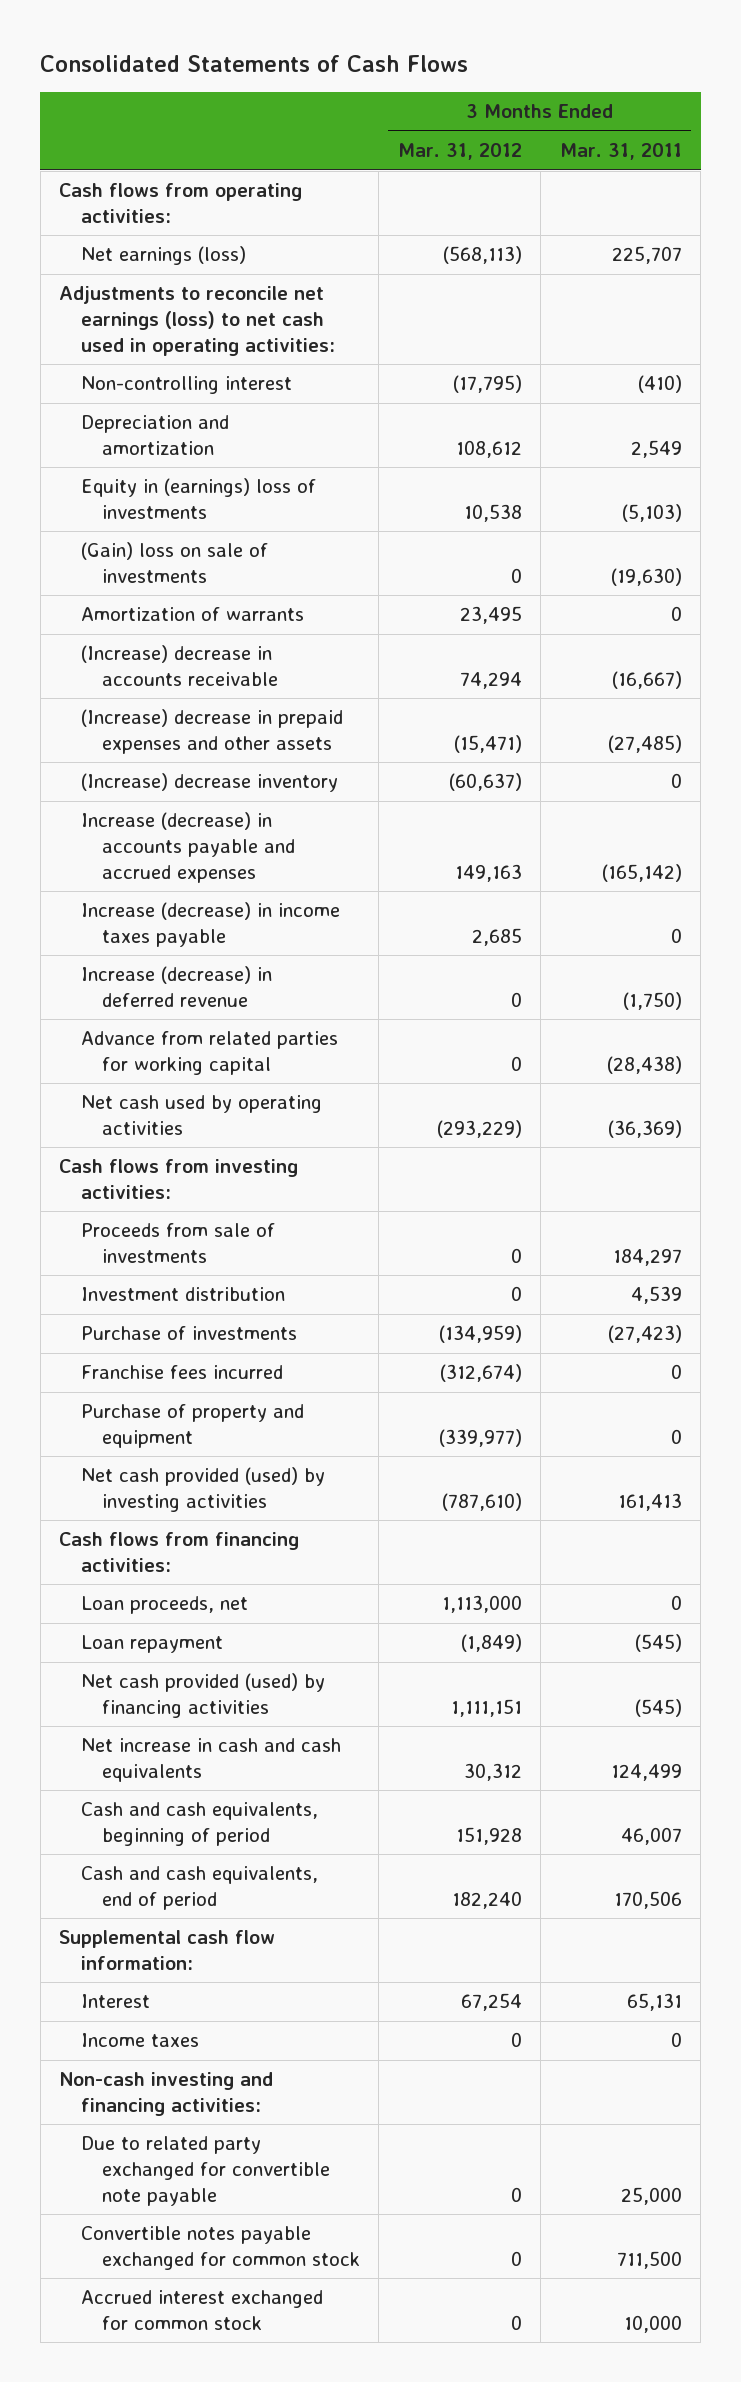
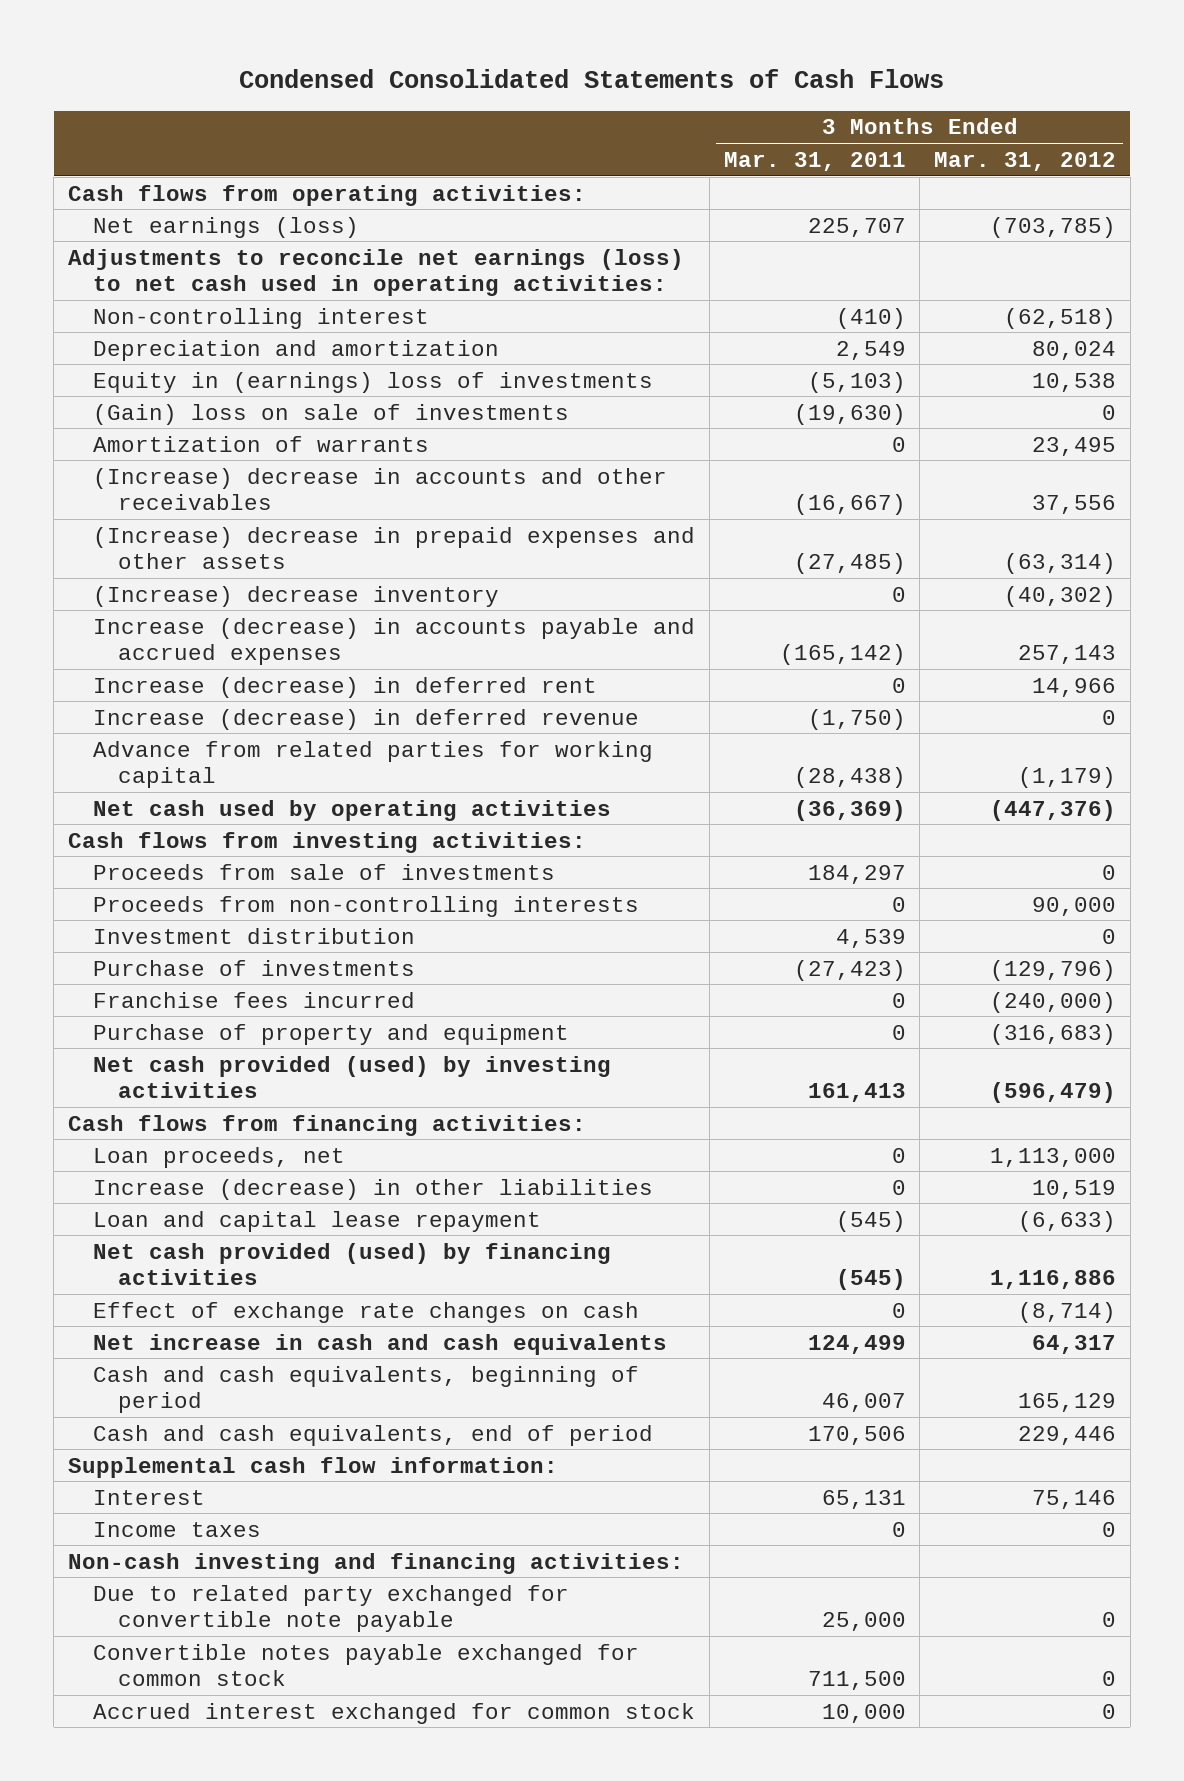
- Consolidated Statements of Cash Flows
+ Condensed Consolidated Statements of Cash Flows
- | 3 Months Ended Mar. 31, 2012 | 3 Months Ended Mar. 31, 2011
+ | 3 Months Ended Mar. 31, 2011 | 3 Months Ended Mar. 31, 2012
- Net earnings (loss) | (568,113) | 225,707
+ Net earnings (loss) | 225,707 | (703,785)
- Non-controlling interest | (17,795) | (410)
- Depreciation and amortization | 108,612 | 2,549
+ Non-controlling interest | (410) | (62,518)
+ Depreciation and amortization | 2,549 | 80,024
- (Increase) decrease in accounts receivable | 74,294 | (16,667)
- (Increase) decrease in prepaid expenses and other assets | (15,471) | (27,485)
- (Increase) decrease inventory | (60,637) | 0
- Increase (decrease) in accounts payable and accrued expenses | 149,163 | (165,142)
- Increase (decrease) in income taxes payable | 2,685 | 0
+ (Increase) decrease in accounts and other receivables | (16,667) | 37,556
+ (Increase) decrease in prepaid expenses and other assets | (27,485) | (63,314)
+ (Increase) decrease inventory | 0 | (40,302)
+ Increase (decrease) in accounts payable and accrued expenses | (165,142) | 257,143
+ Increase (decrease) in deferred rent | 0 | 14,966
- Advance from related parties for working capital | 0 | (28,438)
- Net cash used by operating activities | (293,229) | (36,369)
+ Advance from related parties for working capital | (28,438) | (1,179)
+ Net cash used by operating activities | (36,369) | (447,376)
+ Proceeds from non-controlling interests | 0 | 90,000
- Purchase of investments | (134,959) | (27,423)
- Franchise fees incurred | (312,674) | 0
- Purchase of property and equipment | (339,977) | 0
- Net cash provided (used) by investing activities | (787,610) | 161,413
+ Purchase of investments | (27,423) | (129,796)
+ Franchise fees incurred | 0 | (240,000)
+ Purchase of property and equipment | 0 | (316,683)
+ Net cash provided (used) by investing activities | 161,413 | (596,479)
- Loan repayment | (1,849) | (545)
- Net cash provided (used) by financing activities | 1,111,151 | (545)
- Net increase in cash and cash equivalents | 30,312 | 124,499
- Cash and cash equivalents, beginning of period | 151,928 | 46,007
- Cash and cash equivalents, end of period | 182,240 | 170,506
+ Increase (decrease) in other liabilities | 0 | 10,519
+ Loan and capital lease repayment | (545) | (6,633)
+ Net cash provided (used) by financing activities | (545) | 1,116,886
+ Effect of exchange rate changes on cash | 0 | (8,714)
+ Net increase in cash and cash equivalents | 124,499 | 64,317
+ Cash and cash equivalents, beginning of period | 46,007 | 165,129
+ Cash and cash equivalents, end of period | 170,506 | 229,446
- Interest | 67,254 | 65,131
+ Interest | 65,131 | 75,146

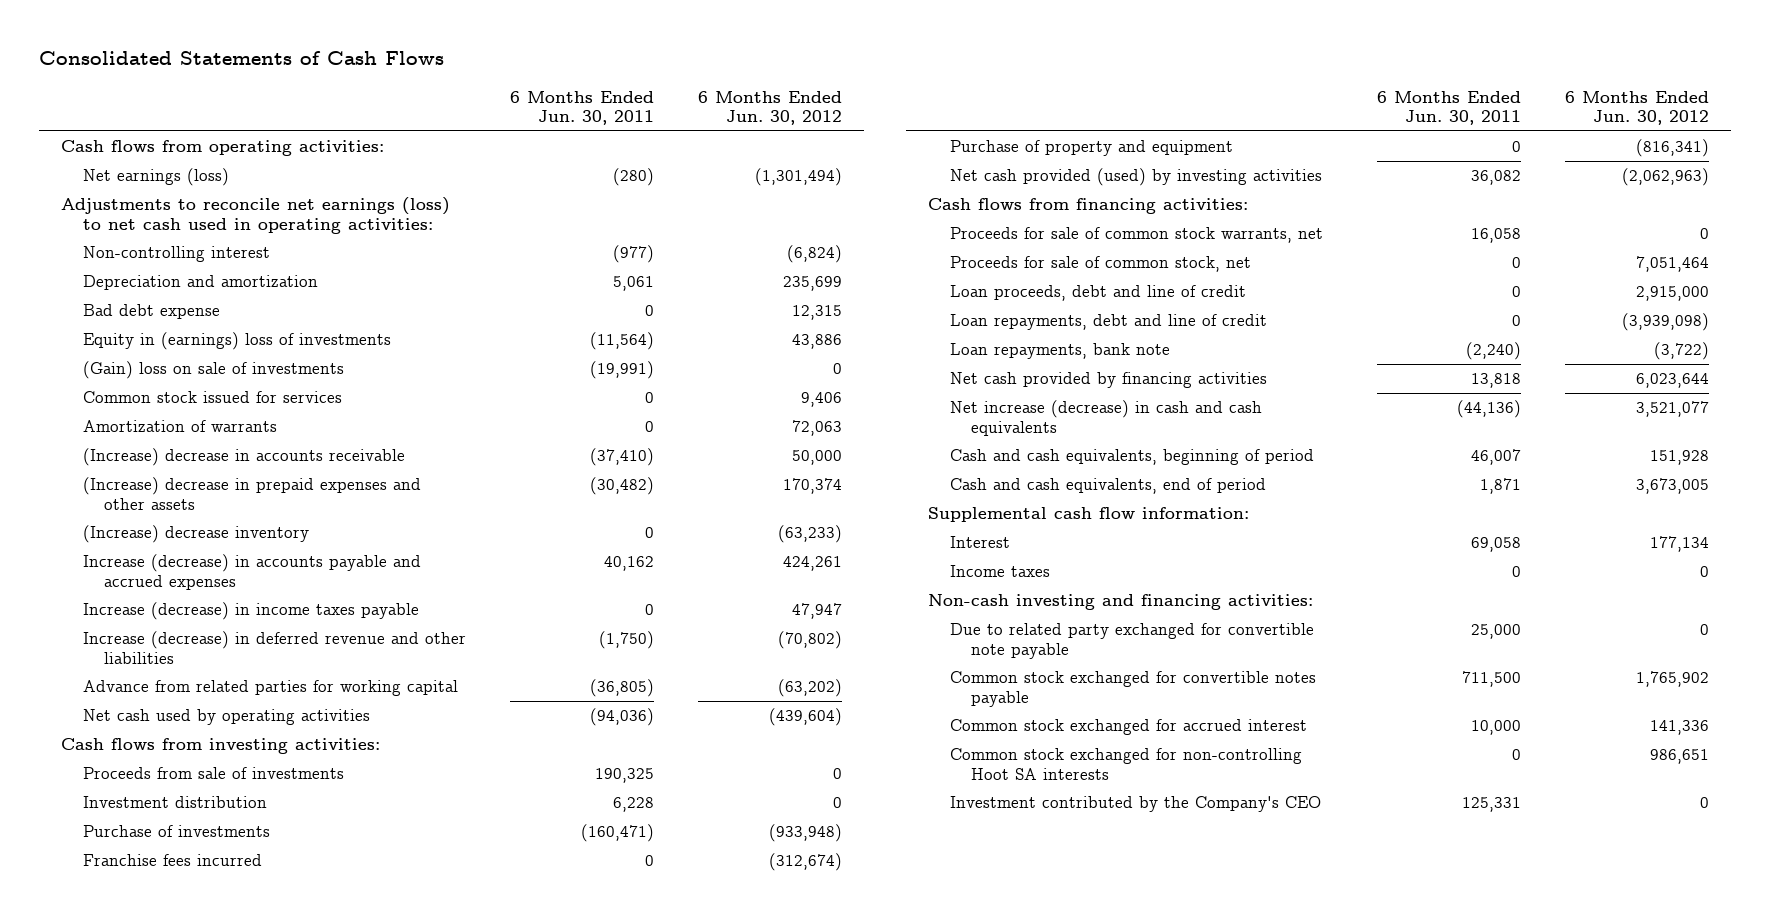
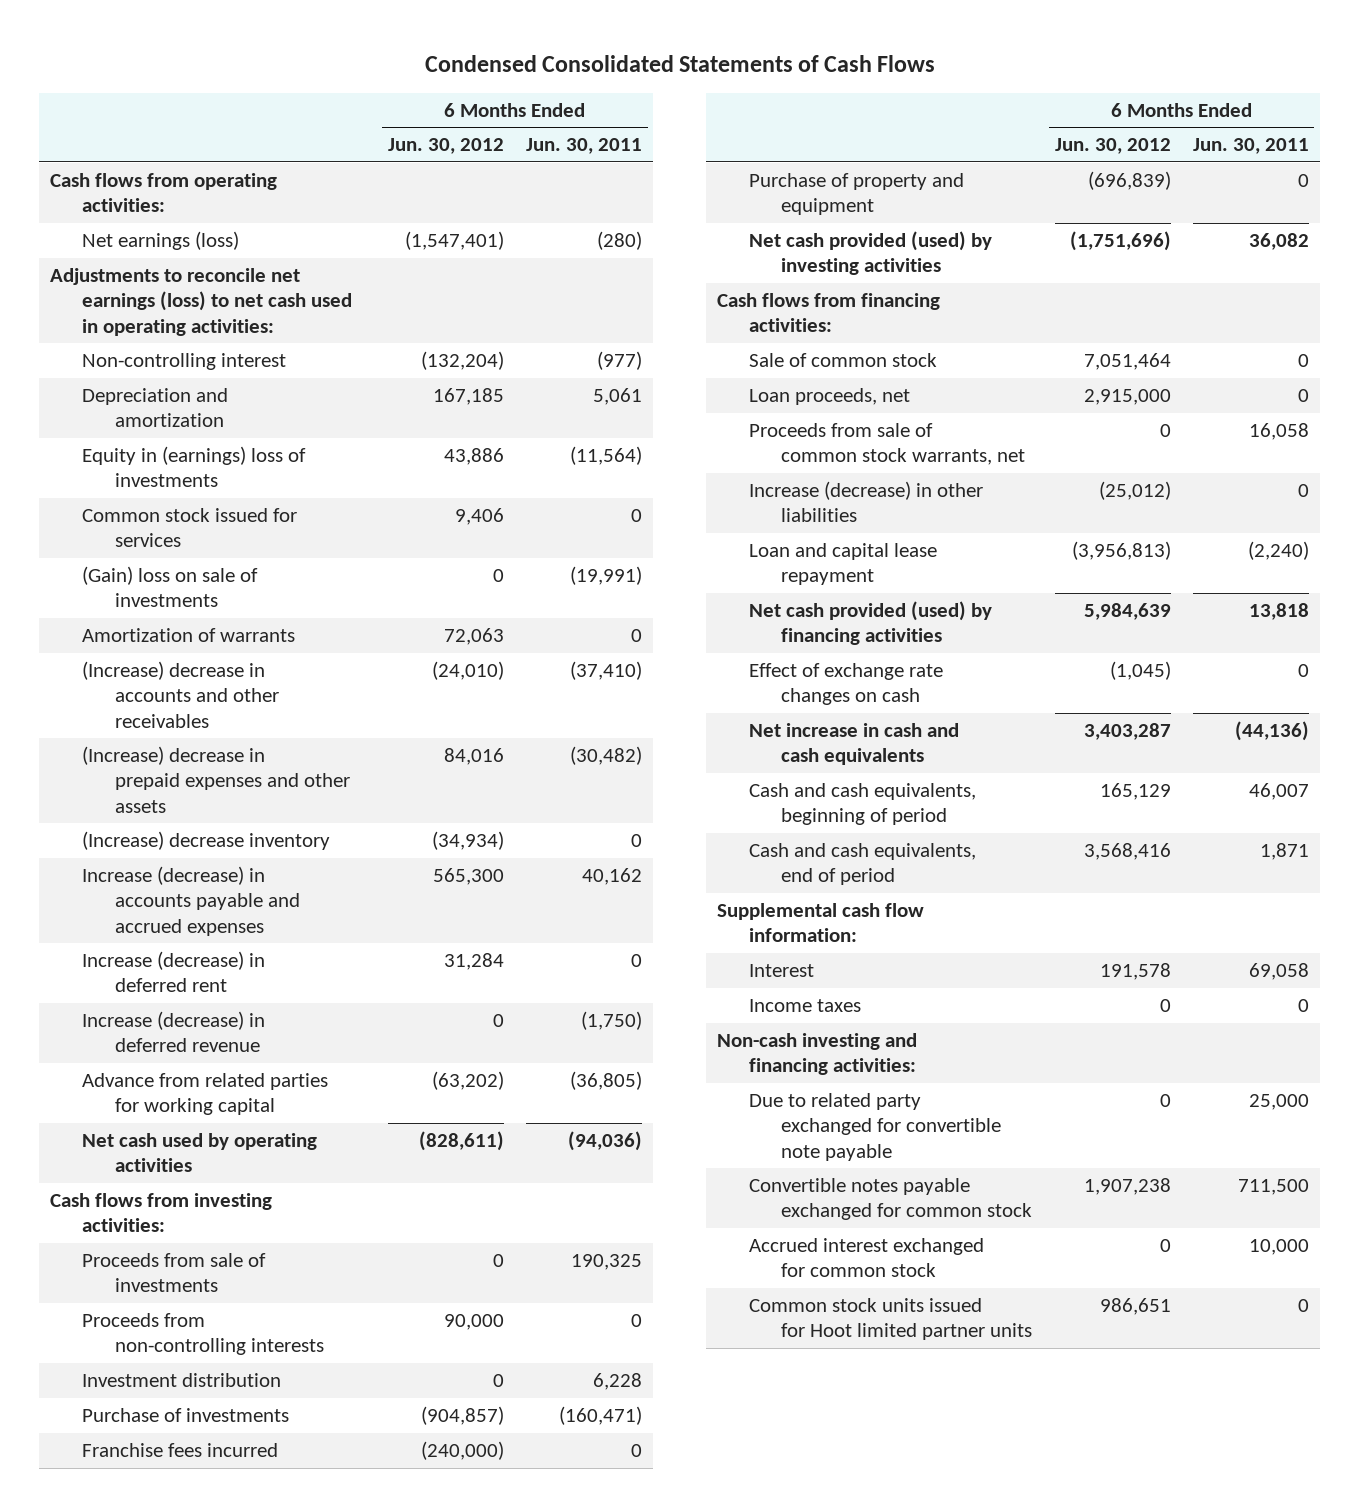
- Consolidated Statements of Cash Flows
+ Condensed Consolidated Statements of Cash Flows
- | 6 Months Ended Jun. 30, 2011 | 6 Months Ended Jun. 30, 2012
+ | 6 Months Ended Jun. 30, 2012 | 6 Months Ended Jun. 30, 2011
- Net earnings (loss) | (280) | (1,301,494)
+ Net earnings (loss) | (1,547,401) | (280)
- Non-controlling interest | (977) | (6,824)
- Depreciation and amortization | 5,061 | 235,699
- Bad debt expense | 0 | 12,315
+ Non-controlling interest | (132,204) | (977)
+ Depreciation and amortization | 167,185 | 5,061
moved down: (Gain) loss on sale of investments | 0 | (19,991)
- (Increase) decrease in accounts receivable | (37,410) | 50,000
- (Increase) decrease in prepaid expenses and other assets | (30,482) | 170,374
- (Increase) decrease inventory | 0 | (63,233)
- Increase (decrease) in accounts payable and accrued expenses | 40,162 | 424,261
- Increase (decrease) in income taxes payable | 0 | 47,947
- Increase (decrease) in deferred revenue and other liabilities | (1,750) | (70,802)
+ (Increase) decrease in accounts and other receivables | (24,010) | (37,410)
+ (Increase) decrease in prepaid expenses and other assets | 84,016 | (30,482)
+ (Increase) decrease inventory | (34,934) | 0
+ Increase (decrease) in accounts payable and accrued expenses | 565,300 | 40,162
+ Increase (decrease) in deferred rent | 31,284 | 0
+ Increase (decrease) in deferred revenue | 0 | (1,750)
- Net cash used by operating activities | (94,036) | (439,604)
+ Net cash used by operating activities | (828,611) | (94,036)
+ Proceeds from non-controlling interests | 90,000 | 0
- Purchase of investments | (160,471) | (933,948)
- Franchise fees incurred | 0 | (312,674)
- Purchase of property and equipment | 0 | (816,341)
- Net cash provided (used) by investing activities | 36,082 | (2,062,963)
+ Purchase of investments | (904,857) | (160,471)
+ Franchise fees incurred | (240,000) | 0
+ Purchase of property and equipment | (696,839) | 0
+ Net cash provided (used) by investing activities | (1,751,696) | 36,082
- Proceeds for sale of common stock warrants, net | 16,058 | 0
- Proceeds for sale of common stock, net | 0 | 7,051,464
- Loan proceeds, debt and line of credit | 0 | 2,915,000
- Loan repayments, debt and line of credit | 0 | (3,939,098)
- Loan repayments, bank note | (2,240) | (3,722)
- Net cash provided by financing activities | 13,818 | 6,023,644
- Net increase (decrease) in cash and cash equivalents | (44,136) | 3,521,077
- Cash and cash equivalents, beginning of period | 46,007 | 151,928
- Cash and cash equivalents, end of period | 1,871 | 3,673,005
+ Sale of common stock | 7,051,464 | 0
+ Loan proceeds, net | 2,915,000 | 0
+ Proceeds from sale of common stock warrants, net | 0 | 16,058
+ Increase (decrease) in other liabilities | (25,012) | 0
+ Loan and capital lease repayment | (3,956,813) | (2,240)
+ Net cash provided (used) by financing activities | 5,984,639 | 13,818
+ Effect of exchange rate changes on cash | (1,045) | 0
+ Net increase in cash and cash equivalents | 3,403,287 | (44,136)
+ Cash and cash equivalents, beginning of period | 165,129 | 46,007
+ Cash and cash equivalents, end of period | 3,568,416 | 1,871
- Interest | 69,058 | 177,134
+ Interest | 191,578 | 69,058
- Common stock exchanged for convertible notes payable | 711,500 | 1,765,902
- Common stock exchanged for accrued interest | 10,000 | 141,336
- Common stock exchanged for non-controlling Hoot SA interests | 0 | 986,651
- Investment contributed by the Company's CEO | 125,331 | 0
+ Convertible notes payable exchanged for common stock | 1,907,238 | 711,500
+ Accrued interest exchanged for common stock | 0 | 10,000
+ Common stock units issued for Hoot limited partner units | 986,651 | 0

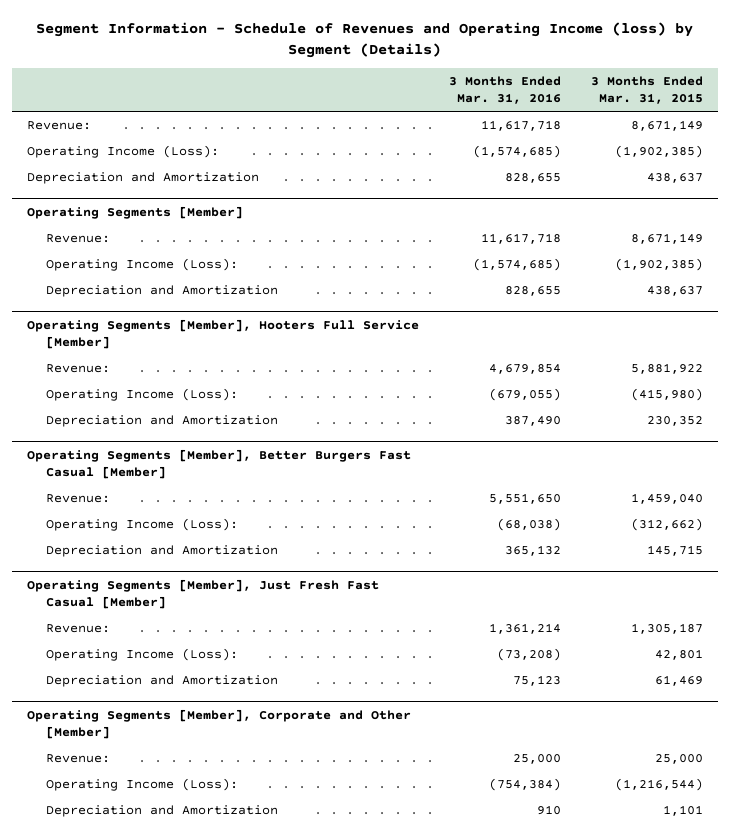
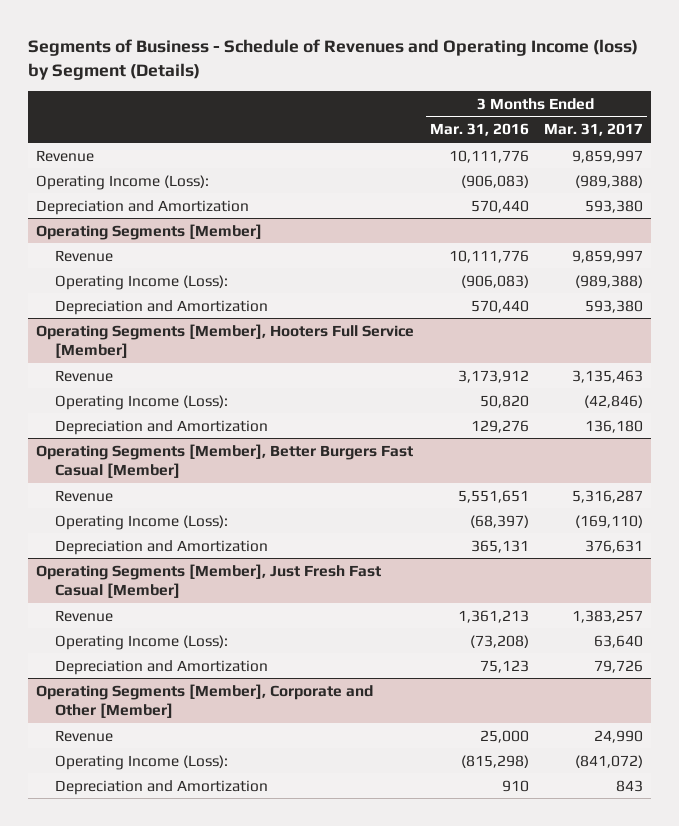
- Segment Information - Schedule of Revenues and Operating Income (loss) by Segment (Details)
+ Segments of Business - Schedule of Revenues and Operating Income (loss) by Segment (Details)
- | 3 Months Ended Mar. 31, 2016 | 3 Months Ended Mar. 31, 2015
+ | 3 Months Ended Mar. 31, 2016 | 3 Months Ended Mar. 31, 2017
- Revenue: | 11,617,718 | 8,671,149
- Operating Income (Loss): | (1,574,685) | (1,902,385)
- Depreciation and Amortization | 828,655 | 438,637
+ Revenue | 10,111,776 | 9,859,997
+ Operating Income (Loss): | (906,083) | (989,388)
+ Depreciation and Amortization | 570,440 | 593,380
@ Operating Segments [Member]
- Revenue: | 11,617,718 | 8,671,149
- Operating Income (Loss): | (1,574,685) | (1,902,385)
- Depreciation and Amortization | 828,655 | 438,637
+ Revenue | 10,111,776 | 9,859,997
+ Operating Income (Loss): | (906,083) | (989,388)
+ Depreciation and Amortization | 570,440 | 593,380
@ Operating Segments [Member], Hooters Full Service [Member]
- Revenue: | 4,679,854 | 5,881,922
- Operating Income (Loss): | (679,055) | (415,980)
- Depreciation and Amortization | 387,490 | 230,352
+ Revenue | 3,173,912 | 3,135,463
+ Operating Income (Loss): | 50,820 | (42,846)
+ Depreciation and Amortization | 129,276 | 136,180
@ Operating Segments [Member], Better Burgers Fast Casual [Member]
- Revenue: | 5,551,650 | 1,459,040
- Operating Income (Loss): | (68,038) | (312,662)
- Depreciation and Amortization | 365,132 | 145,715
+ Revenue | 5,551,651 | 5,316,287
+ Operating Income (Loss): | (68,397) | (169,110)
+ Depreciation and Amortization | 365,131 | 376,631
@ Operating Segments [Member], Just Fresh Fast Casual [Member]
- Revenue: | 1,361,214 | 1,305,187
+ Revenue | 1,361,213 | 1,383,257
@ Operating Segments [Member], Corporate and Other [Member]
- Revenue: | 25,000 | 25,000
- Operating Income (Loss): | (754,384) | (1,216,544)
+ Revenue | 25,000 | 24,990
+ Operating Income (Loss): | (815,298) | (841,072)

